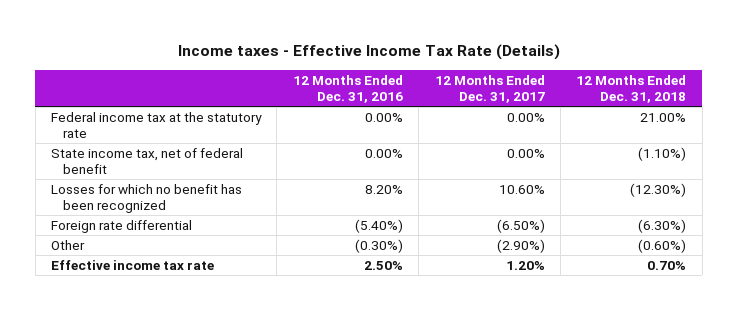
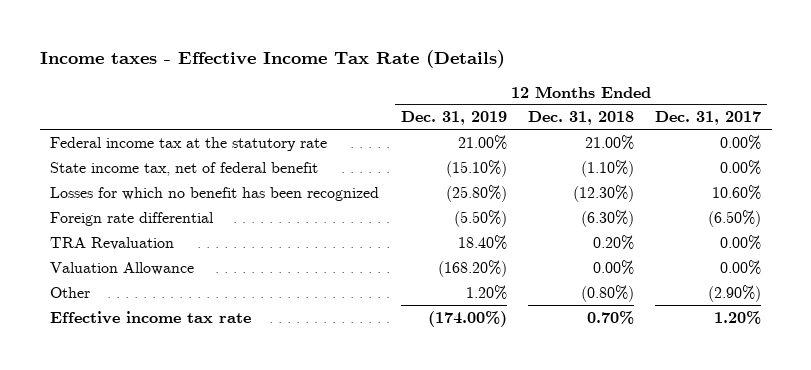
- | 12 Months Ended Dec. 31, 2016 | 12 Months Ended Dec. 31, 2017 | 12 Months Ended Dec. 31, 2018
+ | 12 Months Ended Dec. 31, 2019 | 12 Months Ended Dec. 31, 2018 | 12 Months Ended Dec. 31, 2017
- Other | (0.30%) | (2.90%) | (0.60%)
+ TRA Revaluation | 18.40% | 0.20% | 0.00%
+ Valuation Allowance | (168.20%) | 0.00% | 0.00%
+ Other | 1.20% | (0.80%) | (2.90%)

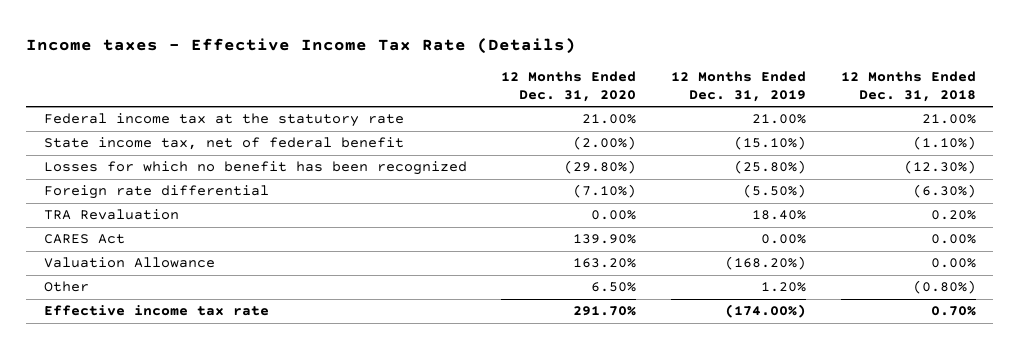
- | 12 Months Ended Dec. 31, 2019 | 12 Months Ended Dec. 31, 2018 | 12 Months Ended Dec. 31, 2017
+ | 12 Months Ended Dec. 31, 2020 | 12 Months Ended Dec. 31, 2019 | 12 Months Ended Dec. 31, 2018
+ CARES Act | 139.90% | 0.00% | 0.00%

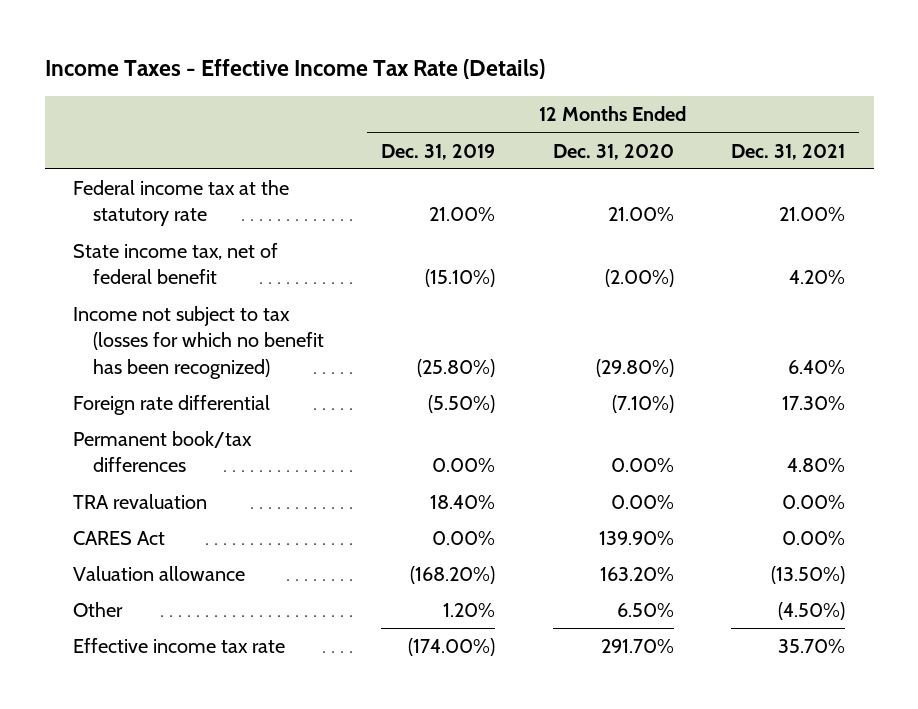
- Income taxes - Effective Income Tax Rate (Details)
+ Income Taxes - Effective Income Tax Rate (Details)
- | 12 Months Ended Dec. 31, 2020 | 12 Months Ended Dec. 31, 2019 | 12 Months Ended Dec. 31, 2018
+ | 12 Months Ended Dec. 31, 2019 | 12 Months Ended Dec. 31, 2020 | 12 Months Ended Dec. 31, 2021
- Losses for which no benefit has been recognized | (29.80%) | (25.80%) | (12.30%)
+ Income not subject to tax (losses for which no benefit has been recognized) | (25.80%) | (29.80%) | 6.40%
- TRA Revaluation | 0.00% | 18.40% | 0.20%
+ Permanent book/tax differences | 0.00% | 0.00% | 4.80%
+ TRA revaluation | 18.40% | 0.00% | 0.00%
- Valuation Allowance | 163.20% | (168.20%) | 0.00%
+ Valuation allowance | (168.20%) | 163.20% | (13.50%)

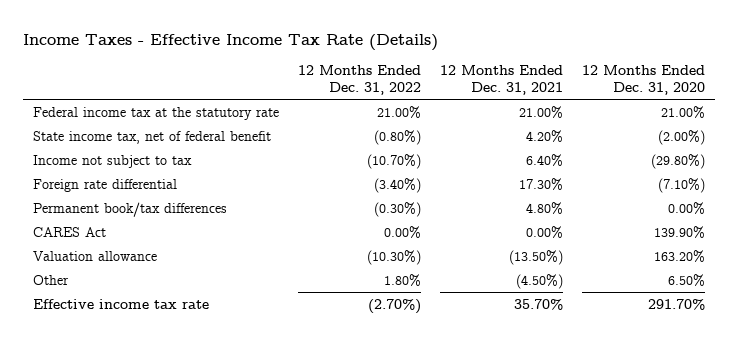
- | 12 Months Ended Dec. 31, 2019 | 12 Months Ended Dec. 31, 2020 | 12 Months Ended Dec. 31, 2021
+ | 12 Months Ended Dec. 31, 2022 | 12 Months Ended Dec. 31, 2021 | 12 Months Ended Dec. 31, 2020
- Income not subject to tax (losses for which no benefit has been recognized) | (25.80%) | (29.80%) | 6.40%
+ Income not subject to tax | (10.70%) | 6.40% | (29.80%)
- TRA revaluation | 18.40% | 0.00% | 0.00%

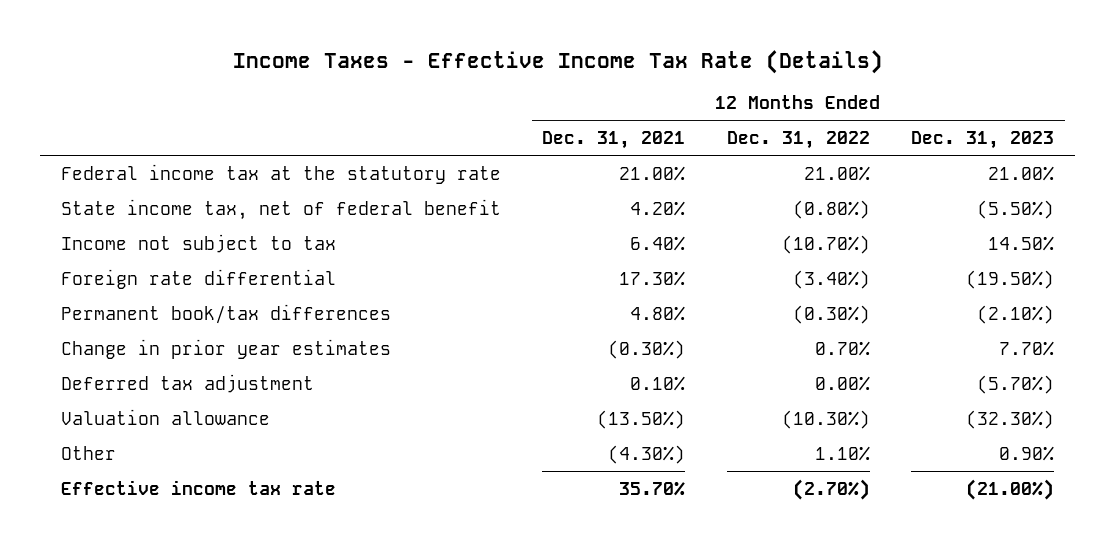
- | 12 Months Ended Dec. 31, 2022 | 12 Months Ended Dec. 31, 2021 | 12 Months Ended Dec. 31, 2020
+ | 12 Months Ended Dec. 31, 2021 | 12 Months Ended Dec. 31, 2022 | 12 Months Ended Dec. 31, 2023
- CARES Act | 0.00% | 0.00% | 139.90%
+ Change in prior year estimates | (0.30%) | 0.70% | 7.70%
+ Deferred tax adjustment | 0.10% | 0.00% | (5.70%)
- Other | 1.80% | (4.50%) | 6.50%
+ Other | (4.30%) | 1.10% | 0.90%

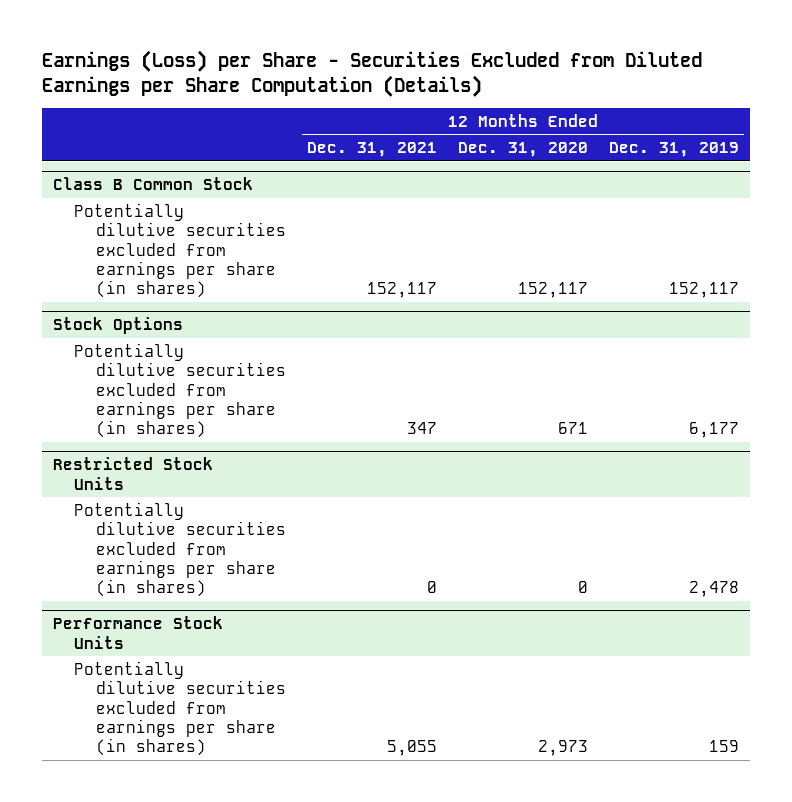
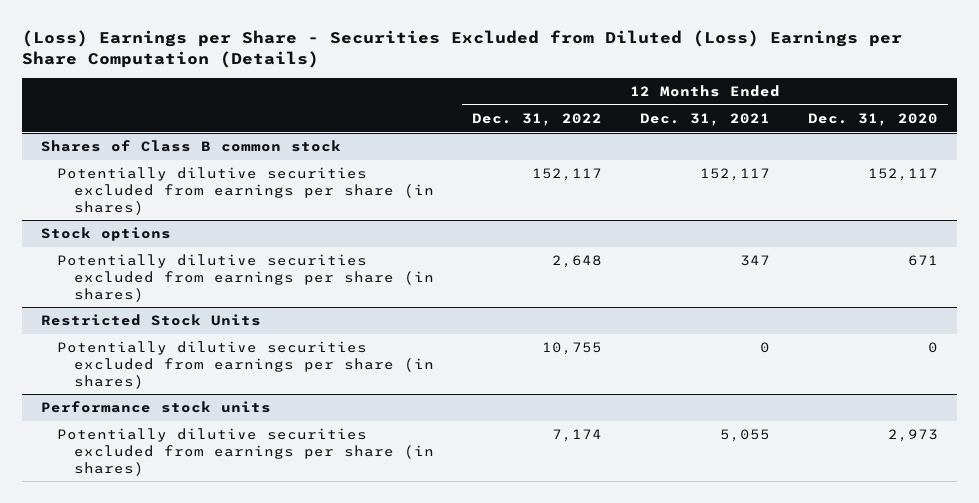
- Earnings (Loss) per Share - Securities Excluded from Diluted Earnings per Share Computation (Details)
+ (Loss) Earnings per Share - Securities Excluded from Diluted (Loss) Earnings per Share Computation (Details)
- | 12 Months Ended Dec. 31, 2021 | 12 Months Ended Dec. 31, 2020 | 12 Months Ended Dec. 31, 2019
+ | 12 Months Ended Dec. 31, 2022 | 12 Months Ended Dec. 31, 2021 | 12 Months Ended Dec. 31, 2020
- Class B Common Stock
+ Shares of Class B common stock
- Stock Options
+ Stock options
- Performance Stock Units
+ Performance stock units

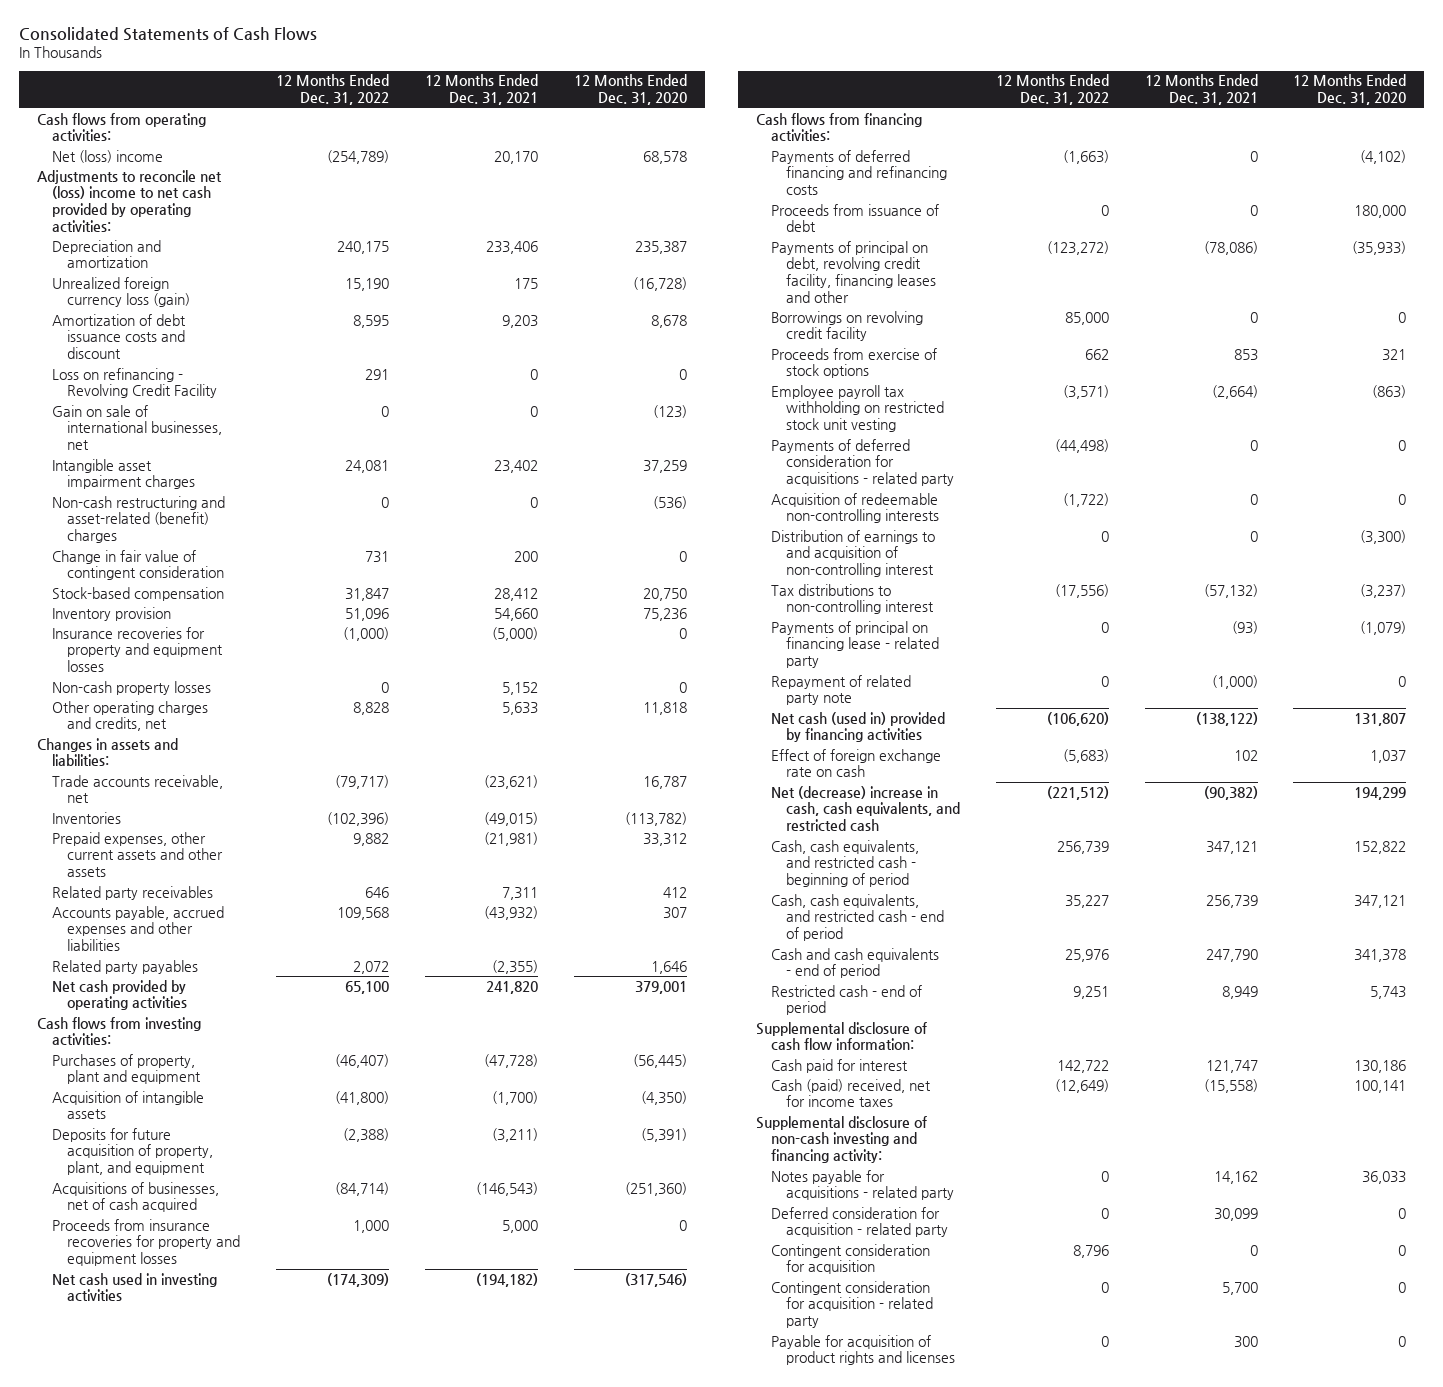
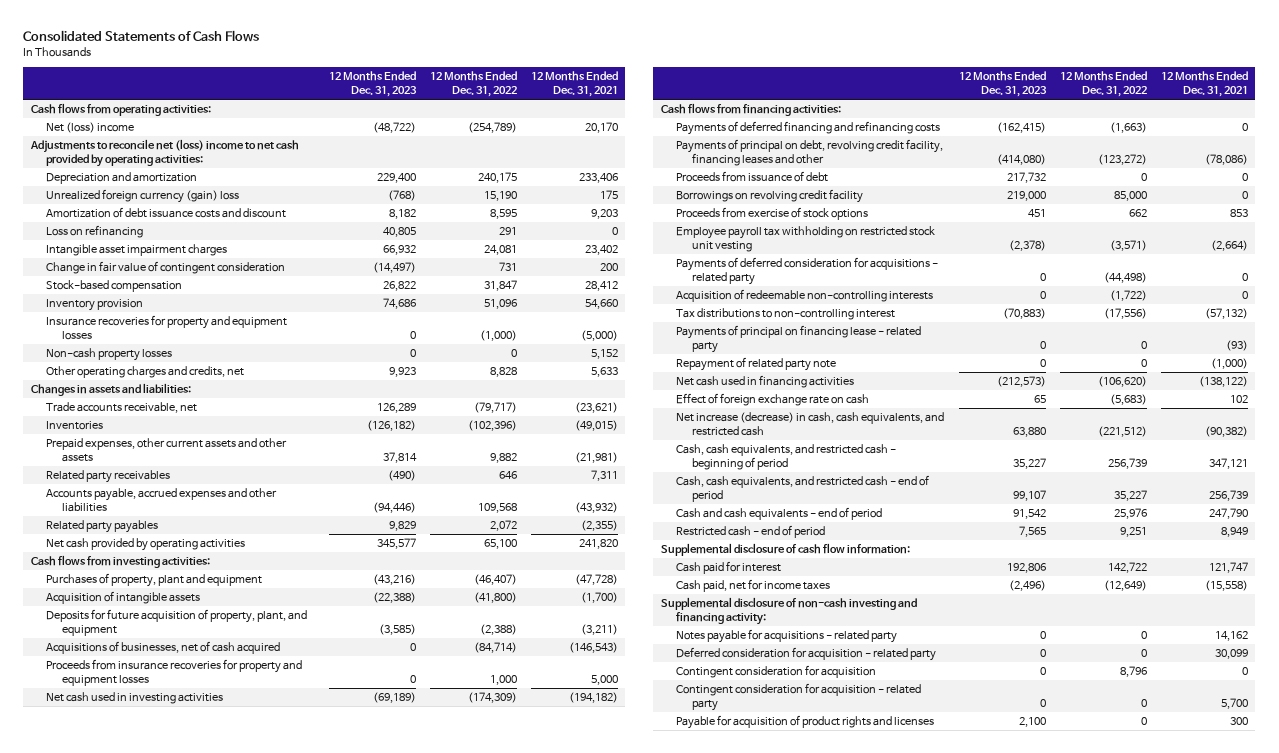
- | 12 Months Ended Dec. 31, 2022 | 12 Months Ended Dec. 31, 2021 | 12 Months Ended Dec. 31, 2020
+ | 12 Months Ended Dec. 31, 2023 | 12 Months Ended Dec. 31, 2022 | 12 Months Ended Dec. 31, 2021
- Unrealized foreign currency loss (gain) | 15,190 | 175 | (16,728)
+ Unrealized foreign currency (gain) loss | (768) | 15,190 | 175
- Loss on refinancing - Revolving Credit Facility | 291 | 0 | 0
- Gain on sale of international businesses, net | 0 | 0 | (123)
+ Loss on refinancing | 40,805 | 291 | 0
- Non-cash restructuring and asset-related (benefit) charges | 0 | 0 | (536)
moved down: Proceeds from issuance of debt | 217,732 | 0 | 0
- Distribution of earnings to and acquisition of non-controlling interest | 0 | 0 | (3,300)
- Net cash (used in) provided by financing activities | (106,620) | (138,122) | 131,807
+ Net cash used in financing activities | (212,573) | (106,620) | (138,122)
- Net (decrease) increase in cash, cash equivalents, and restricted cash | (221,512) | (90,382) | 194,299
+ Net increase (decrease) in cash, cash equivalents, and restricted cash | 63,880 | (221,512) | (90,382)
- Cash (paid) received, net for income taxes | (12,649) | (15,558) | 100,141
+ Cash paid, net for income taxes | (2,496) | (12,649) | (15,558)

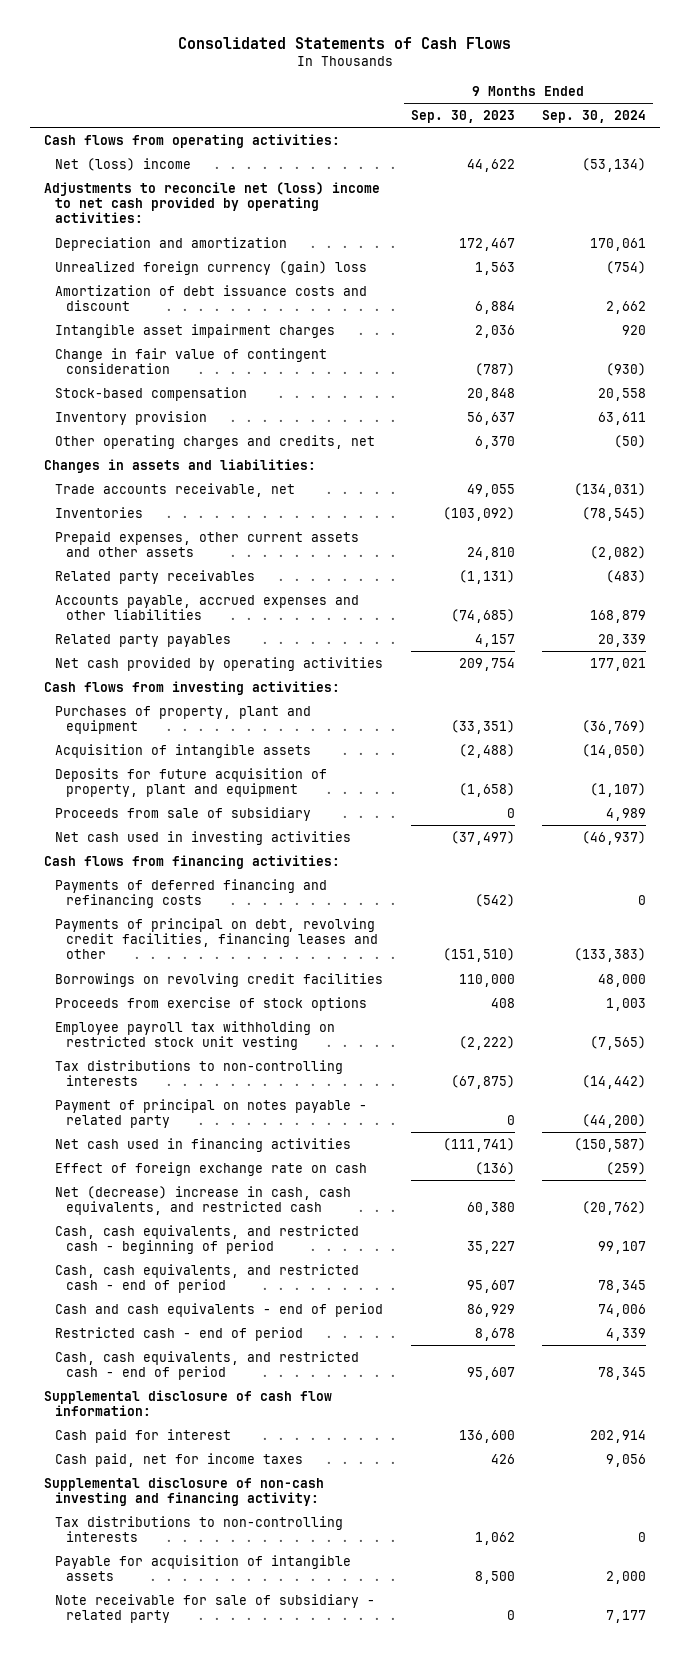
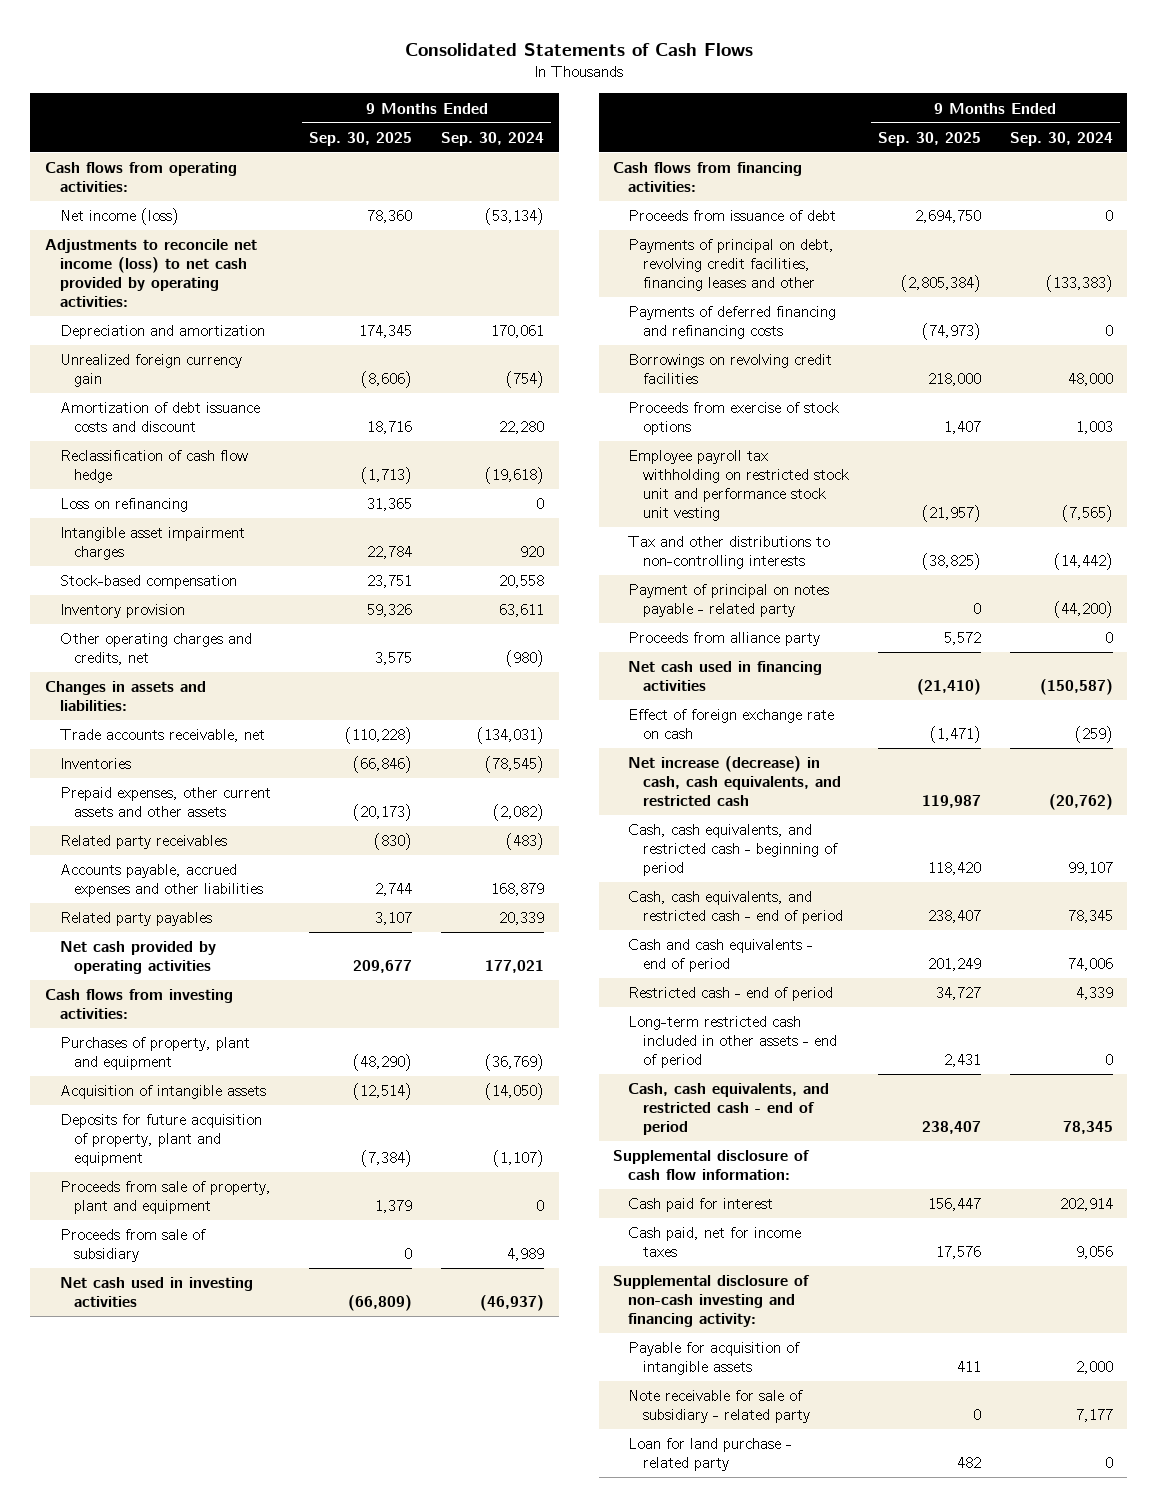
- | 9 Months Ended Sep. 30, 2023 | 9 Months Ended Sep. 30, 2024
+ | 9 Months Ended Sep. 30, 2025 | 9 Months Ended Sep. 30, 2024
- Net (loss) income | 44,622 | (53,134)
- Adjustments to reconcile net (loss) income to net cash provided by operating activities:
+ Net income (loss) | 78,360 | (53,134)
+ Adjustments to reconcile net income (loss) to net cash provided by operating activities:
- Unrealized foreign currency (gain) loss | 1,563 | (754)
- Amortization of debt issuance costs and discount | 6,884 | 2,662
+ Unrealized foreign currency gain | (8,606) | (754)
+ Amortization of debt issuance costs and discount | 18,716 | 22,280
+ Reclassification of cash flow hedge | (1,713) | (19,618)
+ Loss on refinancing | 31,365 | 0
- Change in fair value of contingent consideration | (787) | (930)
- Other operating charges and credits, net | 6,370 | (50)
+ Other operating charges and credits, net | 3,575 | (980)
+ Proceeds from sale of property, plant and equipment | 1,379 | 0
+ Proceeds from issuance of debt | 2,694,750 | 0
moved down: Payments of deferred financing and refinancing costs | (74,973) | 0
- Employee payroll tax withholding on restricted stock unit vesting | (2,222) | (7,565)
- Tax distributions to non-controlling interests | (67,875) | (14,442)
+ Employee payroll tax withholding on restricted stock unit and performance stock unit vesting | (21,957) | (7,565)
+ Tax and other distributions to non-controlling interests | (38,825) | (14,442)
+ Proceeds from alliance party | 5,572 | 0
- Net (decrease) increase in cash, cash equivalents, and restricted cash | 60,380 | (20,762)
+ Net increase (decrease) in cash, cash equivalents, and restricted cash | 119,987 | (20,762)
+ Long-term restricted cash included in other assets - end of period | 2,431 | 0
- Tax distributions to non-controlling interests | 1,062 | 0
+ Loan for land purchase - related party | 482 | 0

